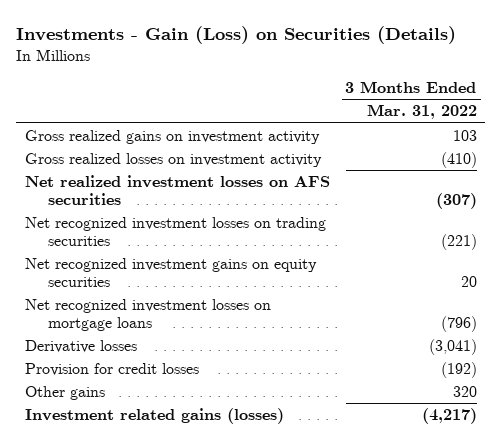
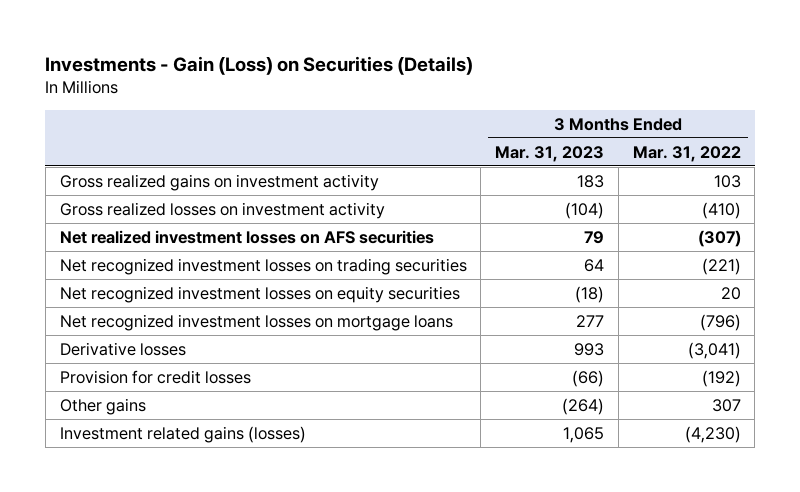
- | 3 Months Ended Mar. 31, 2022
+ | 3 Months Ended Mar. 31, 2023 | 3 Months Ended Mar. 31, 2022
- Net recognized investment gains on equity securities | 20
+ Net recognized investment losses on equity securities | (18) | 20
- Other gains | 320
- Investment related gains (losses) | (4,217)
+ Other gains | (264) | 307
+ Investment related gains (losses) | 1,065 | (4,230)

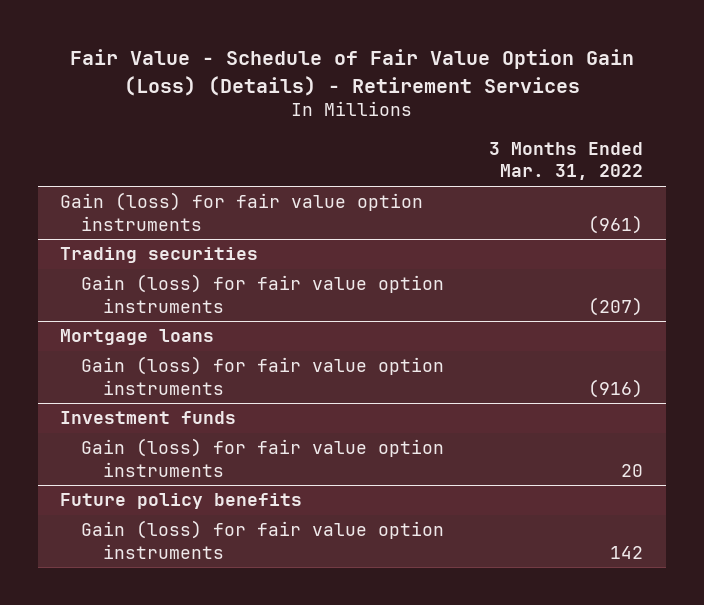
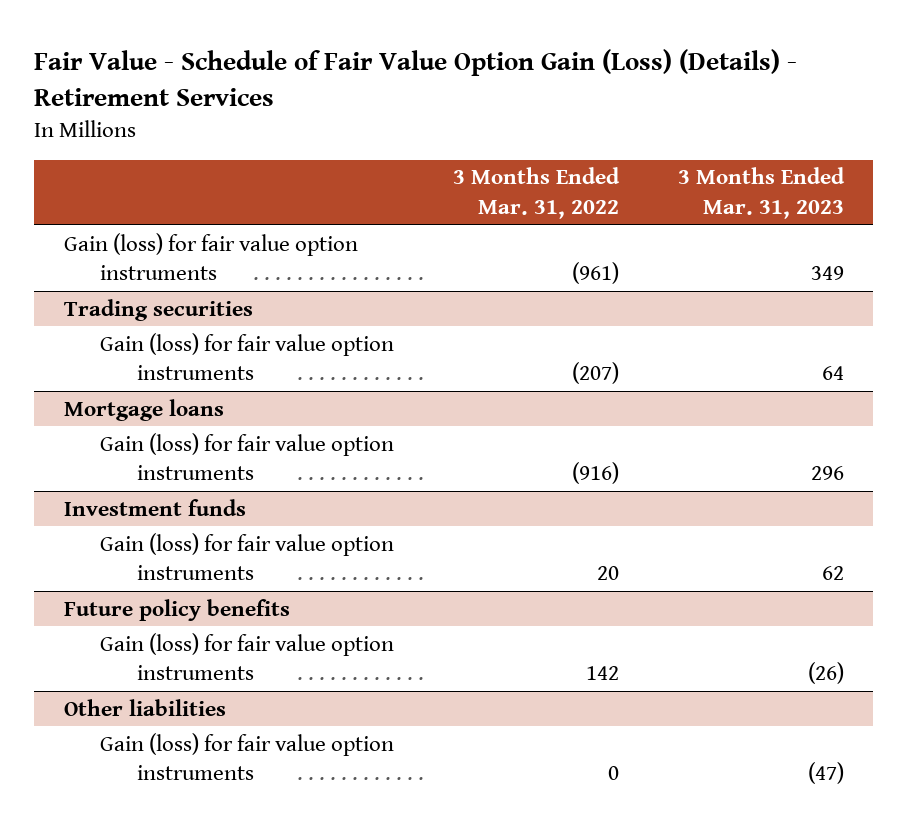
- | 3 Months Ended Mar. 31, 2022
+ | 3 Months Ended Mar. 31, 2022 | 3 Months Ended Mar. 31, 2023
+ Other liabilities
+ Gain (loss) for fair value option instruments | 0 | (47)

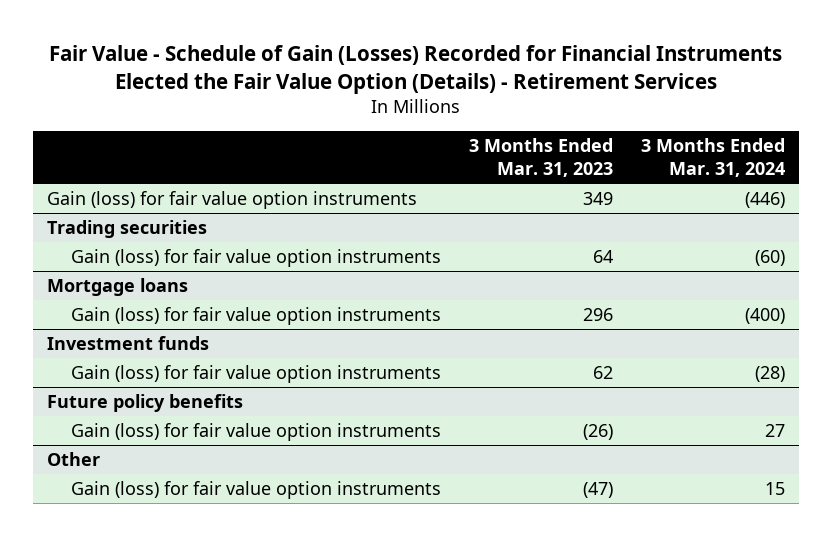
- Fair Value - Schedule of Fair Value Option Gain (Loss) (Details) - Retirement Services
+ Fair Value - Schedule of Gain (Losses) Recorded for Financial Instruments Elected the Fair Value Option (Details) - Retirement Services
- | 3 Months Ended Mar. 31, 2022 | 3 Months Ended Mar. 31, 2023
+ | 3 Months Ended Mar. 31, 2023 | 3 Months Ended Mar. 31, 2024
- Other liabilities
+ Other

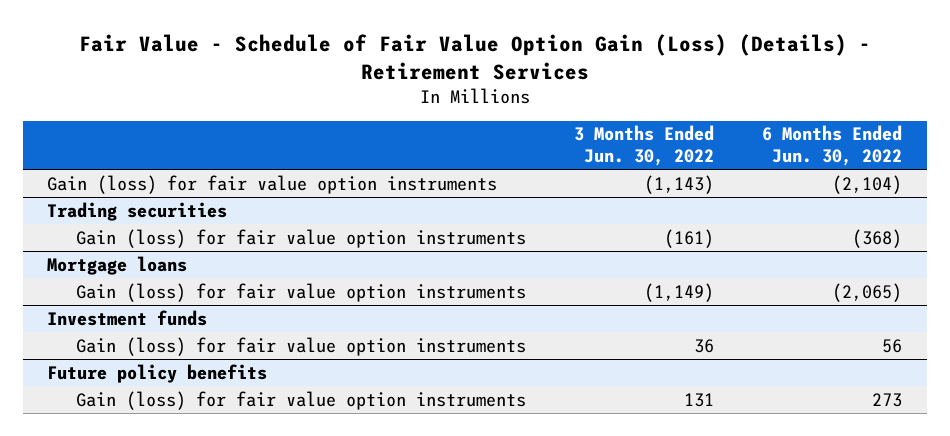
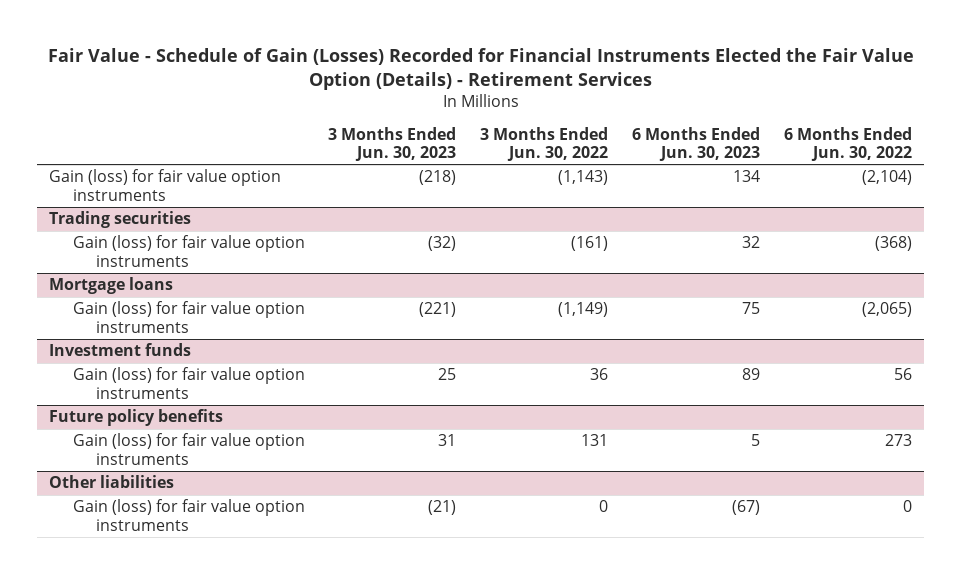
- Fair Value - Schedule of Fair Value Option Gain (Loss) (Details) - Retirement Services
+ Fair Value - Schedule of Gain (Losses) Recorded for Financial Instruments Elected the Fair Value Option (Details) - Retirement Services
- | 3 Months Ended Jun. 30, 2022 | 6 Months Ended Jun. 30, 2022
+ | 3 Months Ended Jun. 30, 2023 | 3 Months Ended Jun. 30, 2022 | 6 Months Ended Jun. 30, 2023 | 6 Months Ended Jun. 30, 2022
+ Other liabilities
+ Gain (loss) for fair value option instruments | (21) | 0 | (67) | 0

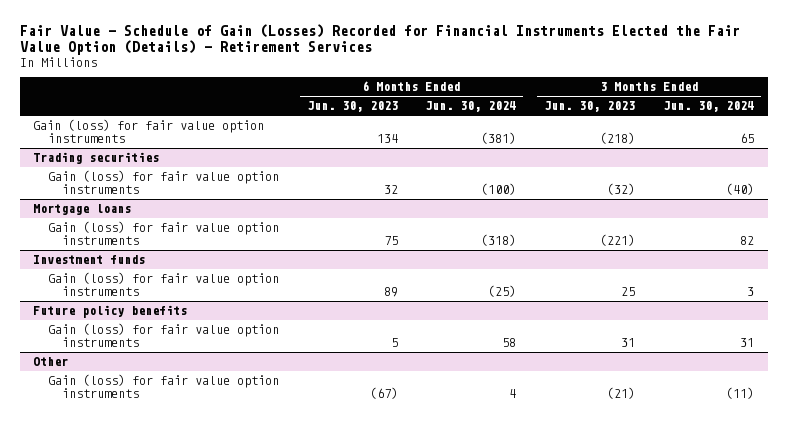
- | 3 Months Ended Jun. 30, 2023 | 3 Months Ended Jun. 30, 2022 | 6 Months Ended Jun. 30, 2023 | 6 Months Ended Jun. 30, 2022
+ | 6 Months Ended Jun. 30, 2023 | 6 Months Ended Jun. 30, 2024 | 3 Months Ended Jun. 30, 2023 | 3 Months Ended Jun. 30, 2024
- Other liabilities
+ Other

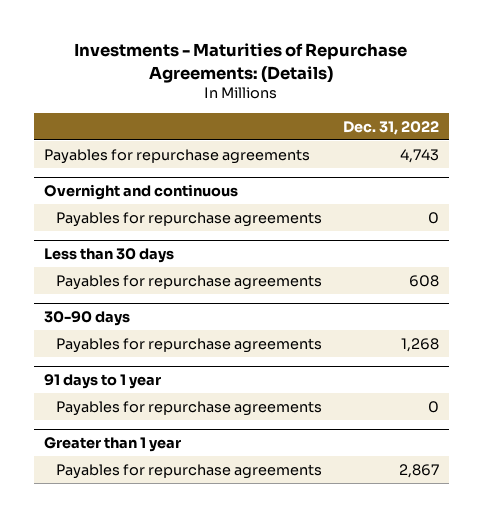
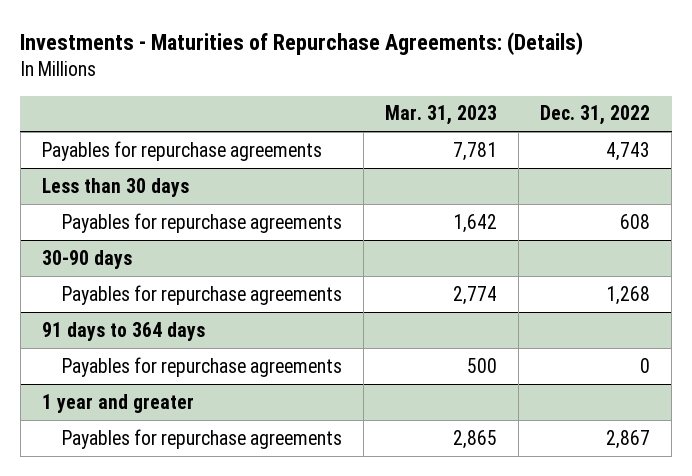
- | Dec. 31, 2022
+ | Mar. 31, 2023 | Dec. 31, 2022
- Overnight and continuous
- Payables for repurchase agreements | 0
- 91 days to 1 year
+ 91 days to 364 days
- Greater than 1 year
+ 1 year and greater

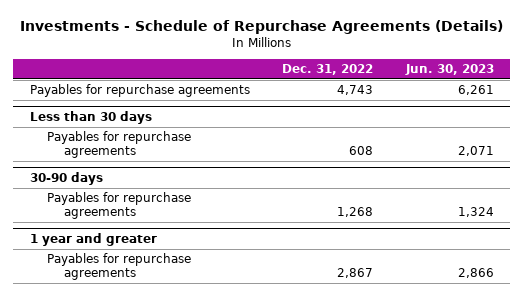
- Investments - Maturities of Repurchase Agreements: (Details)
+ Investments - Schedule of Repurchase Agreements (Details)
- | Mar. 31, 2023 | Dec. 31, 2022
+ | Dec. 31, 2022 | Jun. 30, 2023
- 91 days to 364 days
- Payables for repurchase agreements | 500 | 0

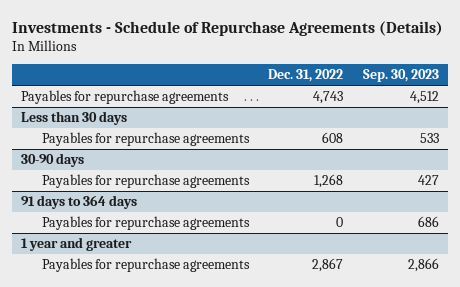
- | Dec. 31, 2022 | Jun. 30, 2023
+ | Dec. 31, 2022 | Sep. 30, 2023
+ 91 days to 364 days
+ Payables for repurchase agreements | 0 | 686

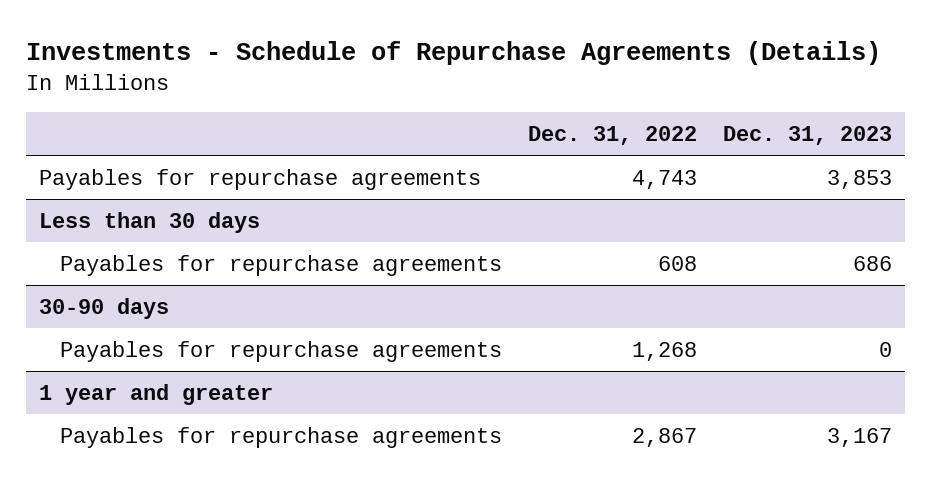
- | Dec. 31, 2022 | Sep. 30, 2023
+ | Dec. 31, 2022 | Dec. 31, 2023
- 91 days to 364 days
- Payables for repurchase agreements | 0 | 686

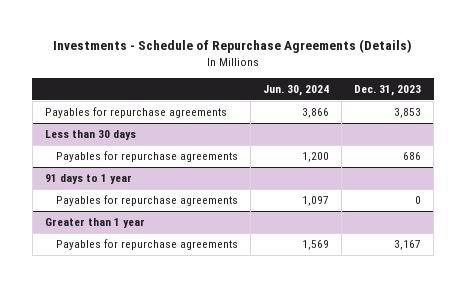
- | Dec. 31, 2022 | Dec. 31, 2023
+ | Jun. 30, 2024 | Dec. 31, 2023
- 30-90 days
+ 91 days to 1 year
- 1 year and greater
+ Greater than 1 year

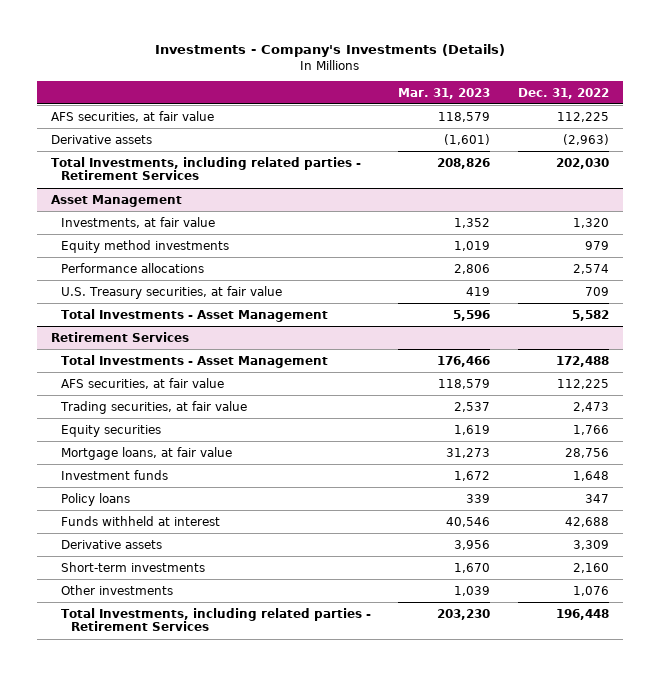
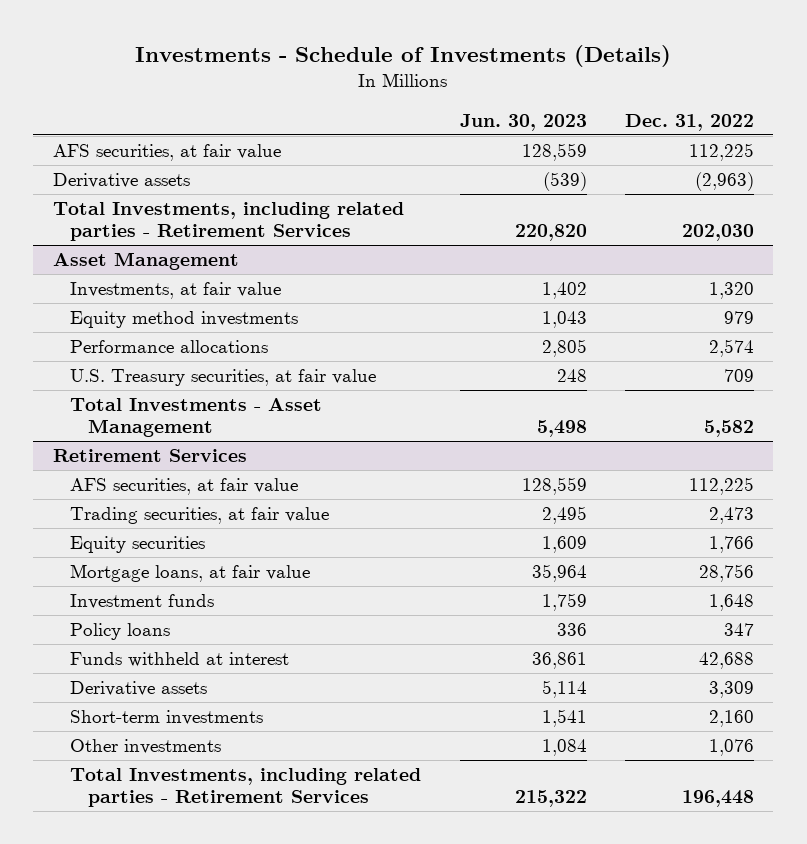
- Investments - Company's Investments (Details)
+ Investments - Schedule of Investments (Details)
- | Mar. 31, 2023 | Dec. 31, 2022
+ | Jun. 30, 2023 | Dec. 31, 2022
@ Retirement Services
- Total Investments - Asset Management | 176,466 | 172,488

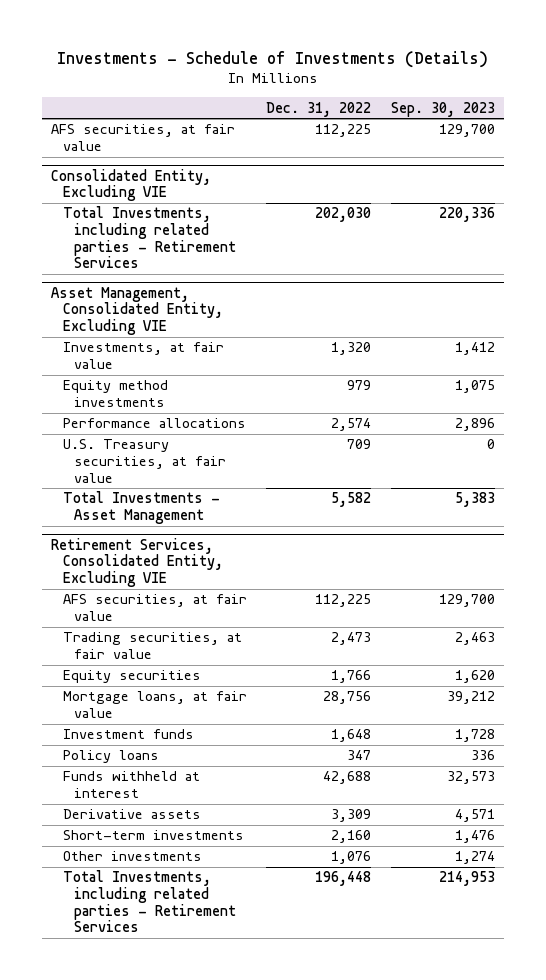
- | Jun. 30, 2023 | Dec. 31, 2022
+ | Dec. 31, 2022 | Sep. 30, 2023
- Derivative assets | (539) | (2,963)
+ Consolidated Entity, Excluding VIE
- Asset Management
+ Asset Management, Consolidated Entity, Excluding VIE
- Retirement Services
+ Retirement Services, Consolidated Entity, Excluding VIE

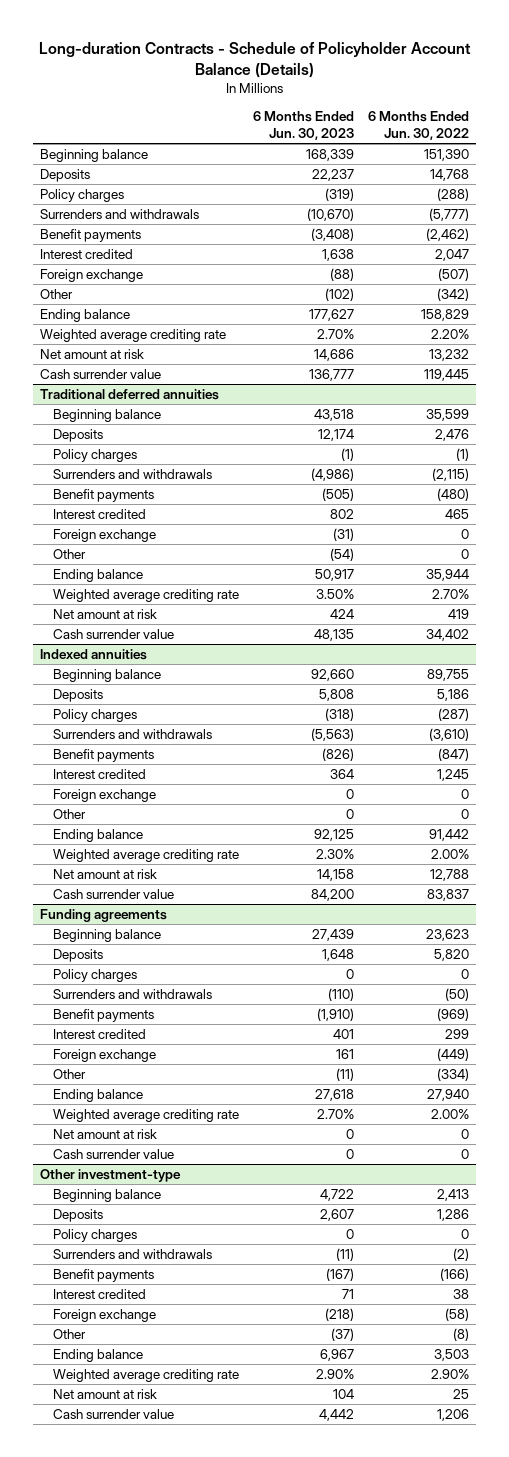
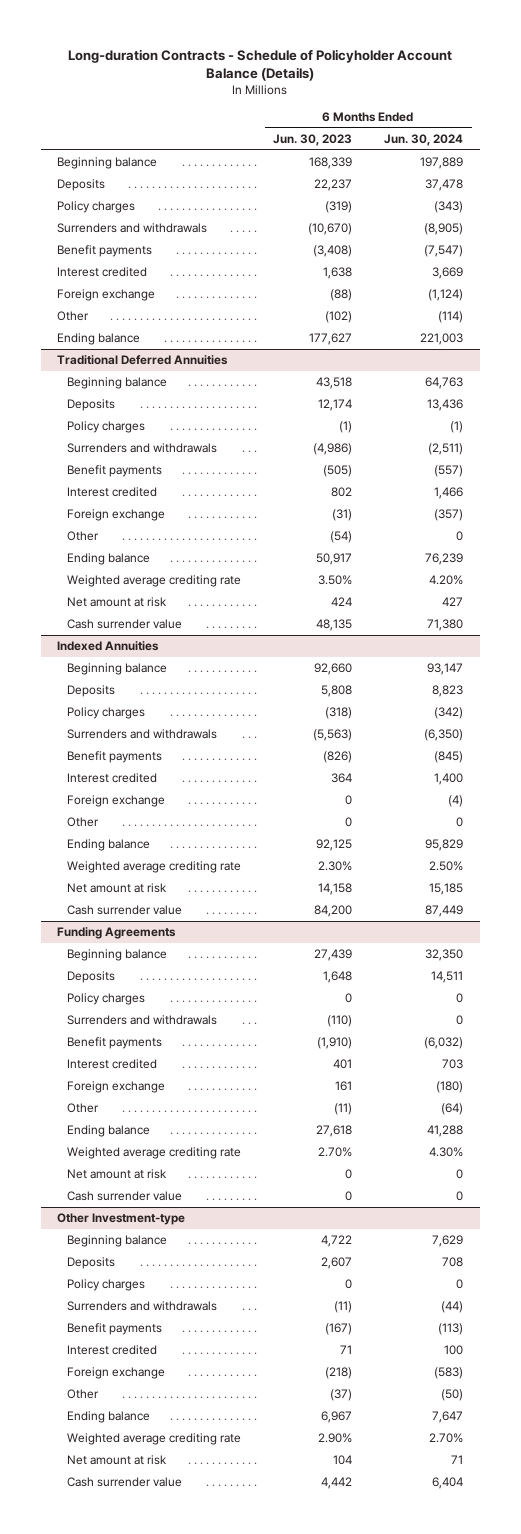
- | 6 Months Ended Jun. 30, 2023 | 6 Months Ended Jun. 30, 2022
+ | 6 Months Ended Jun. 30, 2023 | 6 Months Ended Jun. 30, 2024
- Weighted average crediting rate | 2.70% | 2.20%
- Net amount at risk | 14,686 | 13,232
- Cash surrender value | 136,777 | 119,445
- Traditional deferred annuities
+ Traditional Deferred Annuities
- Indexed annuities
+ Indexed Annuities
- Funding agreements
+ Funding Agreements
- Other investment-type
+ Other Investment-type

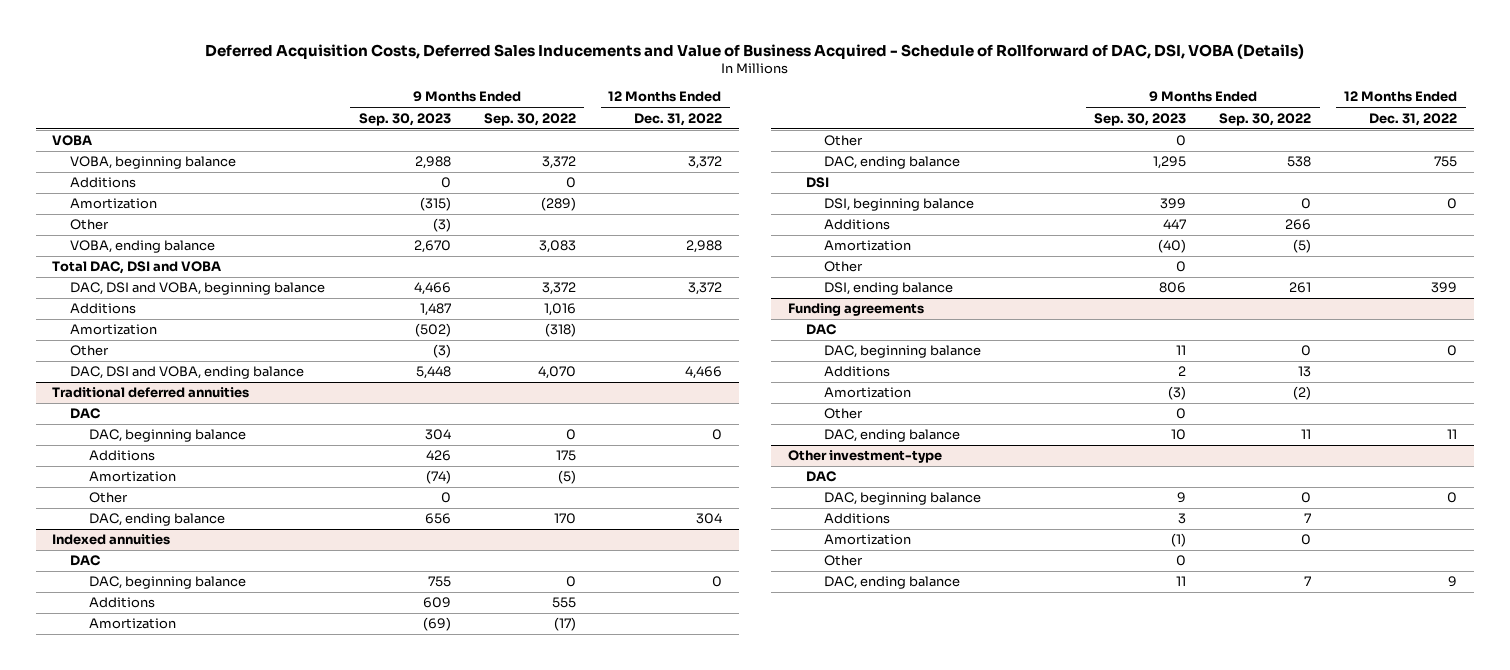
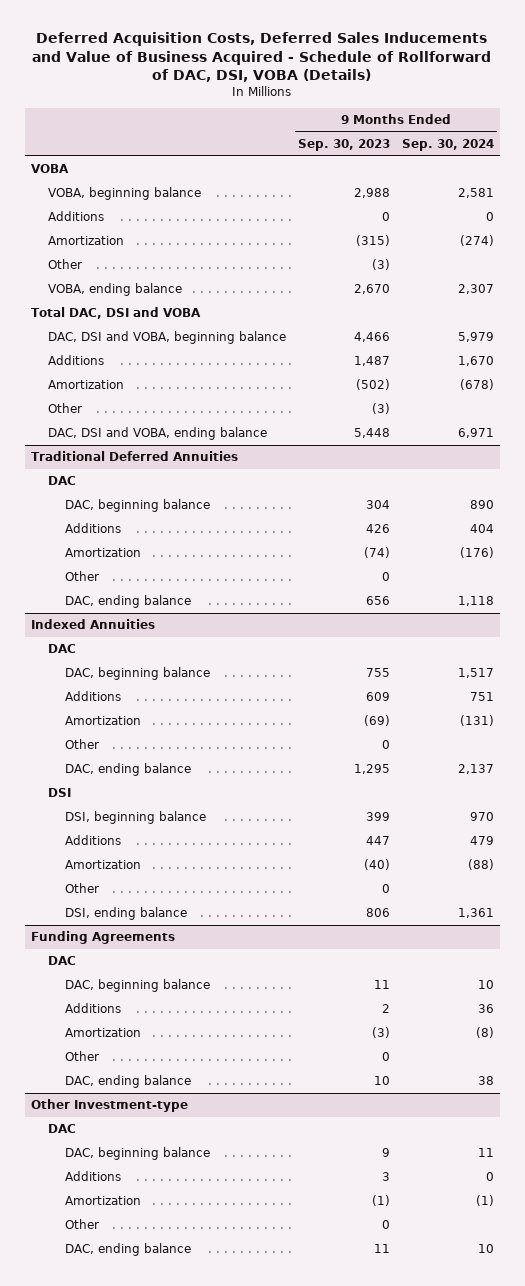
- | 9 Months Ended Sep. 30, 2023 | 9 Months Ended Sep. 30, 2022 | 12 Months Ended Dec. 31, 2022
+ | 9 Months Ended Sep. 30, 2023 | 9 Months Ended Sep. 30, 2024
- Traditional deferred annuities
+ Traditional Deferred Annuities
- Indexed annuities
+ Indexed Annuities
- Funding agreements
+ Funding Agreements
- Other investment-type
+ Other Investment-type

